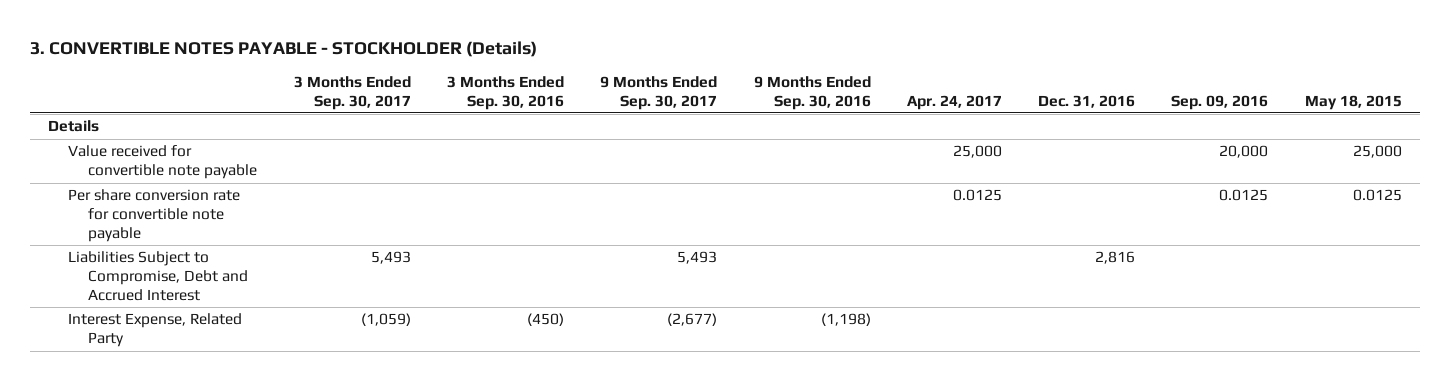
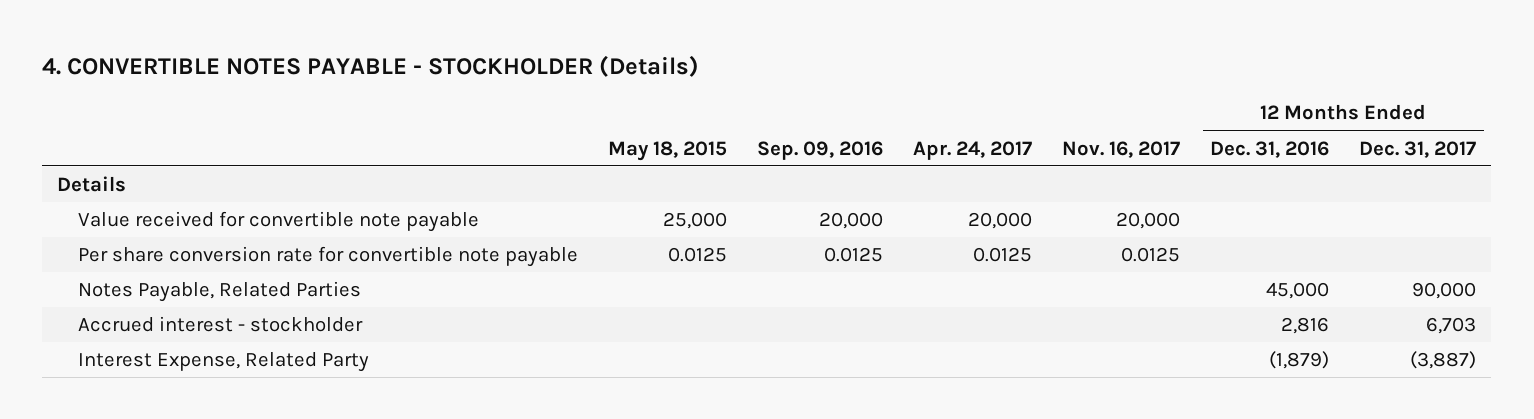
- 3. CONVERTIBLE NOTES PAYABLE - STOCKHOLDER (Details)
+ 4. CONVERTIBLE NOTES PAYABLE - STOCKHOLDER (Details)
- | 3 Months Ended Sep. 30, 2017 | 3 Months Ended Sep. 30, 2016 | 9 Months Ended Sep. 30, 2017 | 9 Months Ended Sep. 30, 2016 | Apr. 24, 2017 | Dec. 31, 2016 | Sep. 09, 2016 | May 18, 2015
+ | May 18, 2015 | Sep. 09, 2016 | Apr. 24, 2017 | Nov. 16, 2017 | 12 Months Ended Dec. 31, 2016 | 12 Months Ended Dec. 31, 2017
- Value received for convertible note payable | | | | | 25,000 | | 20,000 | 25,000
+ Value received for convertible note payable | 25,000 | 20,000 | 20,000 | 20,000 | |
- Liabilities Subject to Compromise, Debt and Accrued Interest | 5,493 | | 5,493 | | | 2,816 | |
+ Notes Payable, Related Parties | | | | | 45,000 | 90,000
+ Accrued interest - stockholder | | | | | 2,816 | 6,703

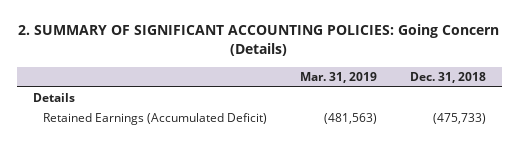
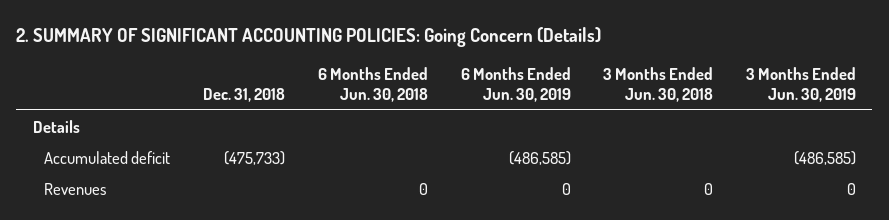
- | Mar. 31, 2019 | Dec. 31, 2018
+ | Dec. 31, 2018 | 6 Months Ended Jun. 30, 2018 | 6 Months Ended Jun. 30, 2019 | 3 Months Ended Jun. 30, 2018 | 3 Months Ended Jun. 30, 2019
- Retained Earnings (Accumulated Deficit) | (481,563) | (475,733)
+ Accumulated deficit | (475,733) | | (486,585) | | (486,585)
+ Revenues | | 0 | 0 | 0 | 0

